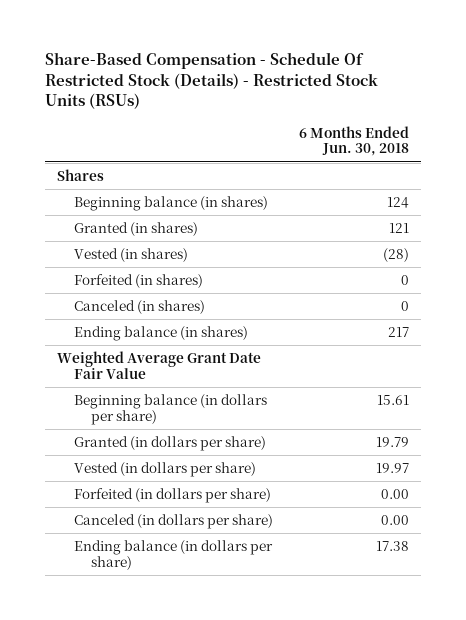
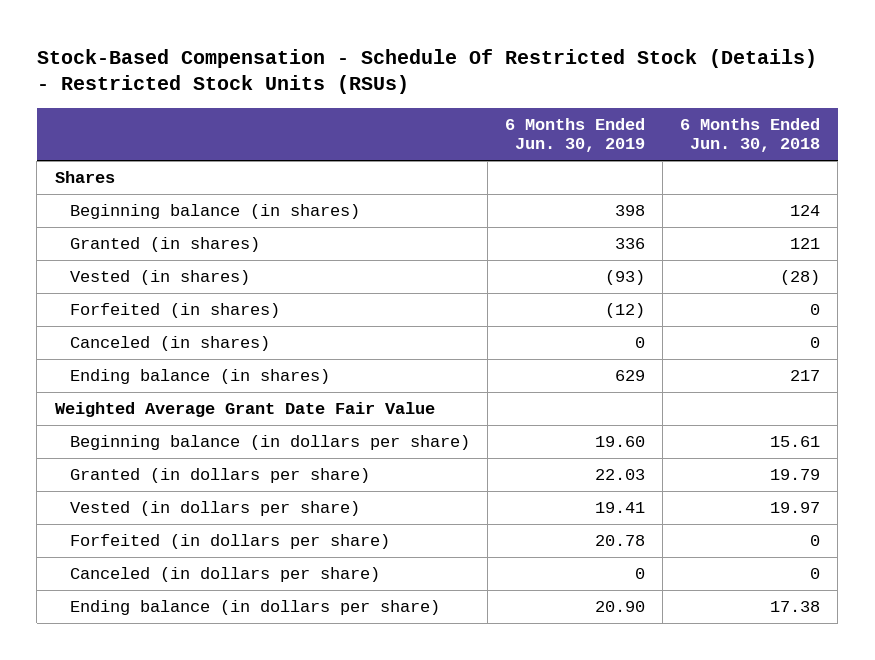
- Share-Based Compensation - Schedule Of Restricted Stock (Details) - Restricted Stock Units (RSUs)
+ Stock-Based Compensation - Schedule Of Restricted Stock (Details) - Restricted Stock Units (RSUs)
- | 6 Months Ended Jun. 30, 2018
+ | 6 Months Ended Jun. 30, 2019 | 6 Months Ended Jun. 30, 2018
- Forfeited (in dollars per share) | 0.00
- Canceled (in dollars per share) | 0.00
+ Forfeited (in dollars per share) | 20.78 | 0
+ Canceled (in dollars per share) | 0 | 0

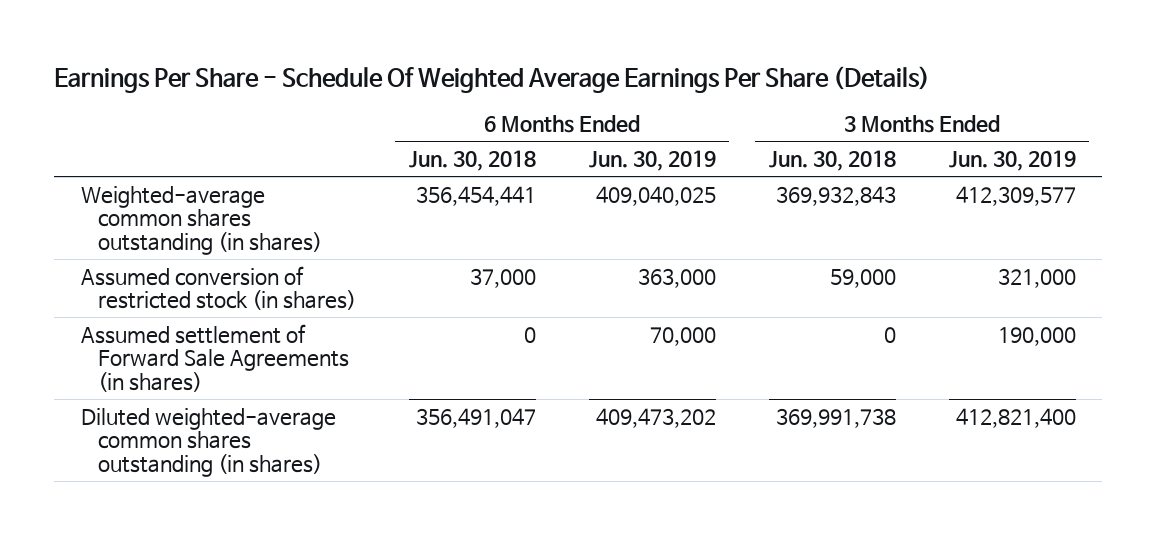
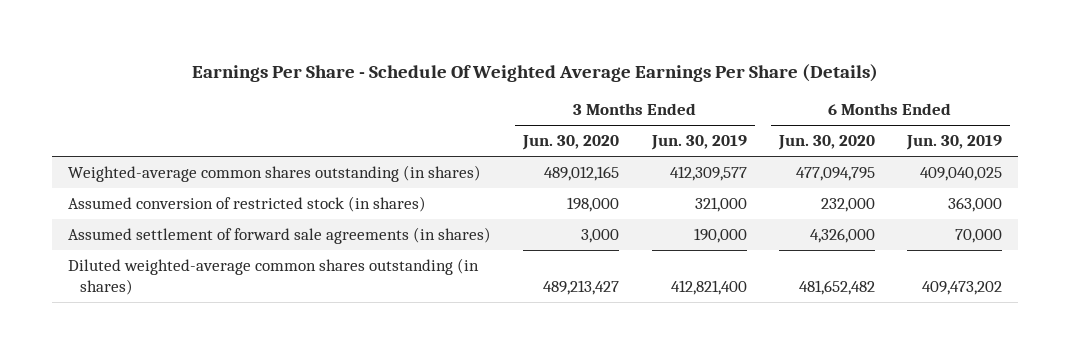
- | 6 Months Ended Jun. 30, 2018 | 6 Months Ended Jun. 30, 2019 | 3 Months Ended Jun. 30, 2018 | 3 Months Ended Jun. 30, 2019
+ | 3 Months Ended Jun. 30, 2020 | 3 Months Ended Jun. 30, 2019 | 6 Months Ended Jun. 30, 2020 | 6 Months Ended Jun. 30, 2019
- Assumed settlement of Forward Sale Agreements (in shares) | 0 | 70,000 | 0 | 190,000
+ Assumed settlement of forward sale agreements (in shares) | 3,000 | 190,000 | 4,326,000 | 70,000

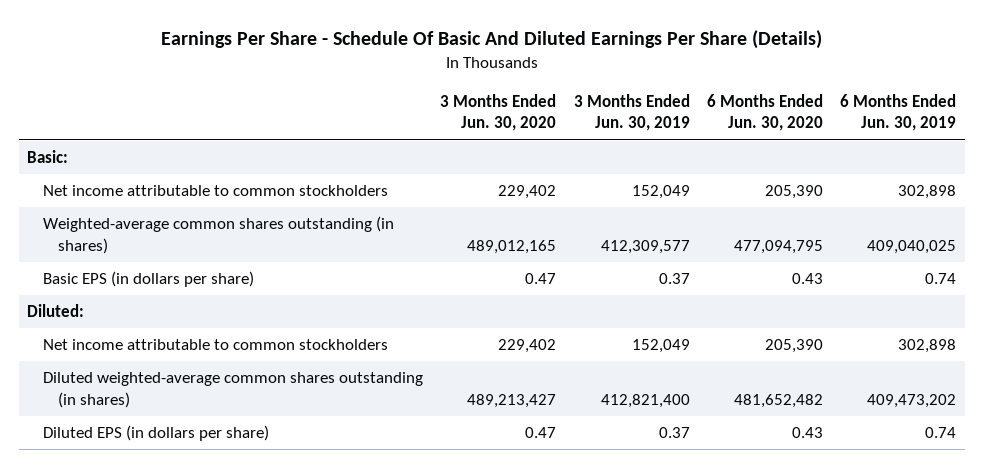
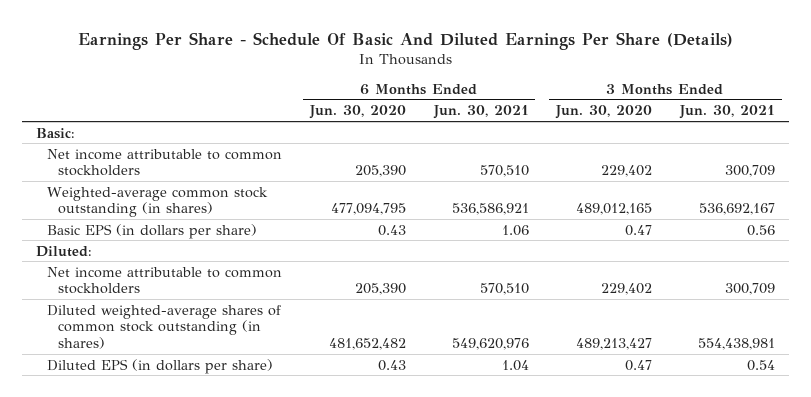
- | 3 Months Ended Jun. 30, 2020 | 3 Months Ended Jun. 30, 2019 | 6 Months Ended Jun. 30, 2020 | 6 Months Ended Jun. 30, 2019
+ | 6 Months Ended Jun. 30, 2020 | 6 Months Ended Jun. 30, 2021 | 3 Months Ended Jun. 30, 2020 | 3 Months Ended Jun. 30, 2021
- Weighted-average common shares outstanding (in shares) | 489,012,165 | 412,309,577 | 477,094,795 | 409,040,025
+ Weighted-average common stock outstanding (in shares) | 477,094,795 | 536,586,921 | 489,012,165 | 536,692,167
- Diluted weighted-average common shares outstanding (in shares) | 489,213,427 | 412,821,400 | 481,652,482 | 409,473,202
+ Diluted weighted-average shares of common stock outstanding (in shares) | 481,652,482 | 549,620,976 | 489,213,427 | 554,438,981

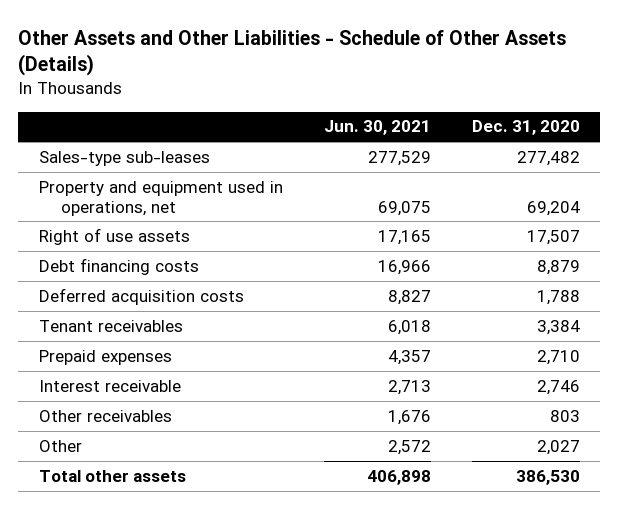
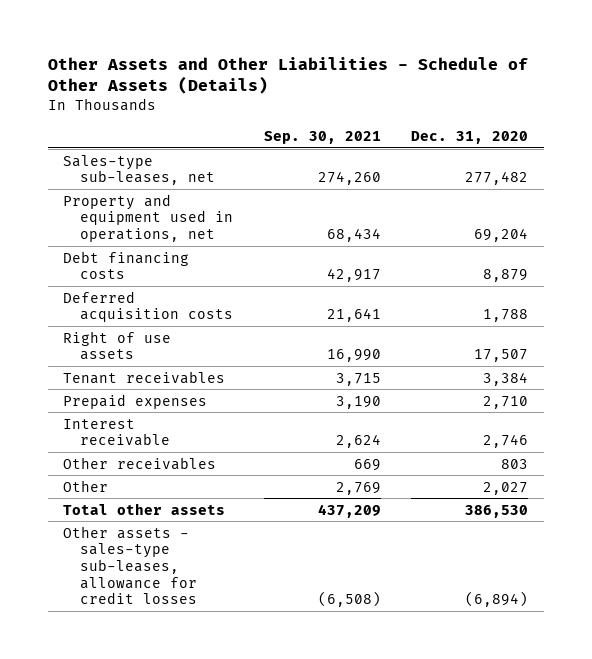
- | Jun. 30, 2021 | Dec. 31, 2020
+ | Sep. 30, 2021 | Dec. 31, 2020
- Sales-type sub-leases | 277,529 | 277,482
+ Sales-type sub-leases, net | 274,260 | 277,482
moved down: Right of use assets | 16,990 | 17,507
+ Other assets - sales-type sub-leases, allowance for credit losses | (6,508) | (6,894)

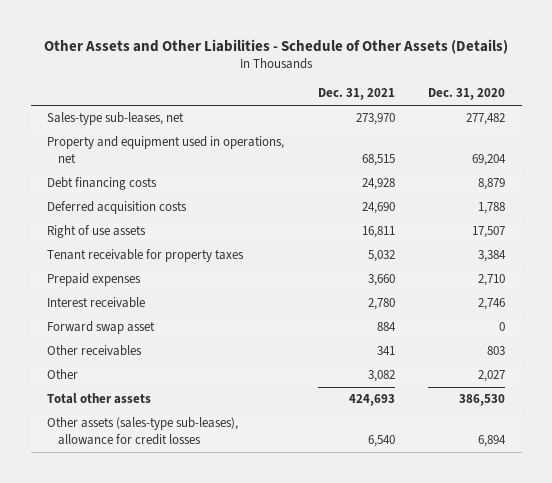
- | Sep. 30, 2021 | Dec. 31, 2020
+ | Dec. 31, 2021 | Dec. 31, 2020
- Tenant receivables | 3,715 | 3,384
+ Tenant receivable for property taxes | 5,032 | 3,384
+ Forward swap asset | 884 | 0
- Other assets - sales-type sub-leases, allowance for credit losses | (6,508) | (6,894)
+ Other assets (sales-type sub-leases), allowance for credit losses | 6,540 | 6,894

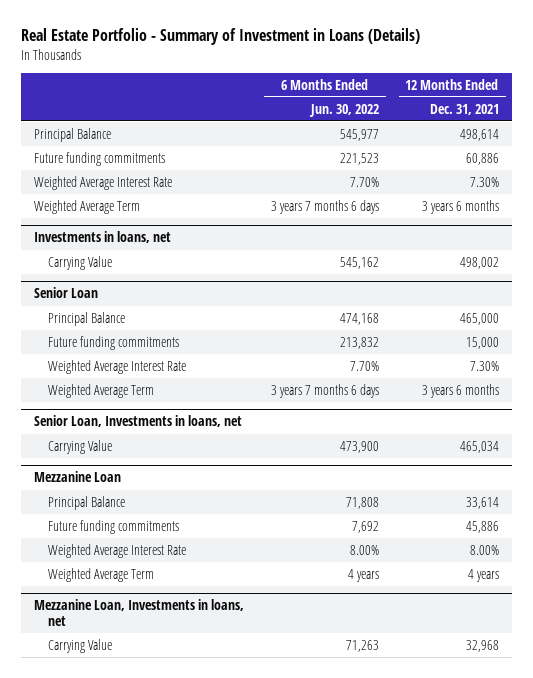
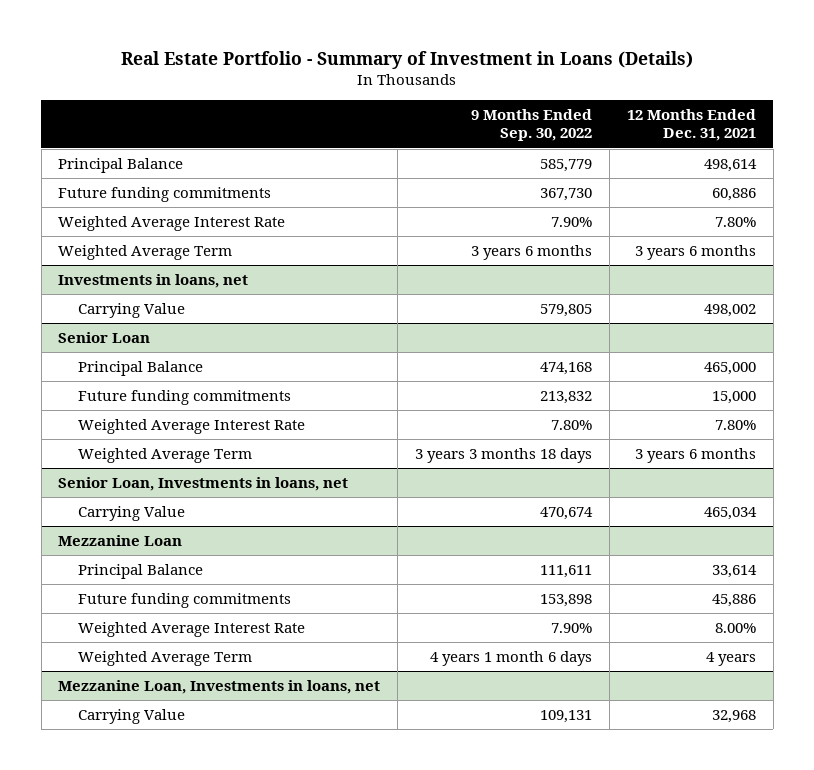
- | 6 Months Ended Jun. 30, 2022 | 12 Months Ended Dec. 31, 2021
+ | 9 Months Ended Sep. 30, 2022 | 12 Months Ended Dec. 31, 2021
- Weighted Average Interest Rate | 7.70% | 7.30%
+ Weighted Average Interest Rate | 7.90% | 7.80%
@ Senior Loan
- Weighted Average Interest Rate | 7.70% | 7.30%
+ Weighted Average Interest Rate | 7.80% | 7.80%

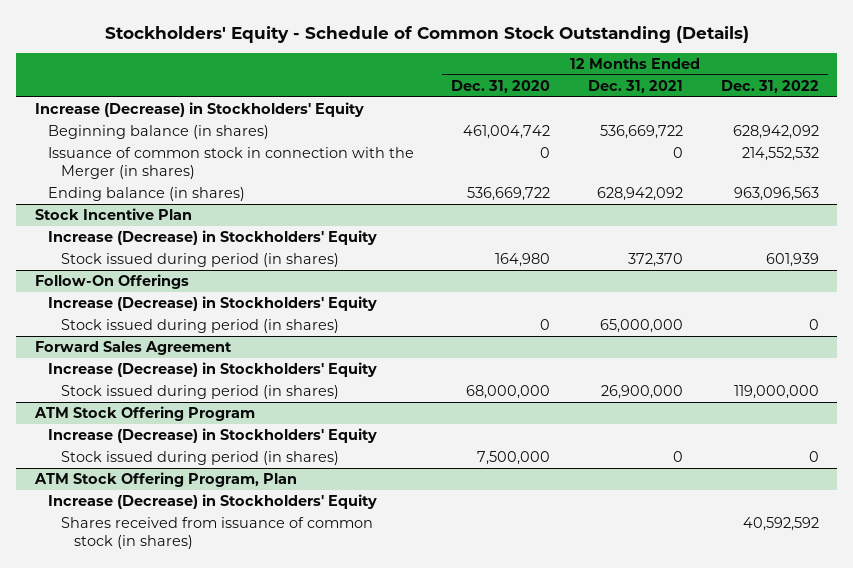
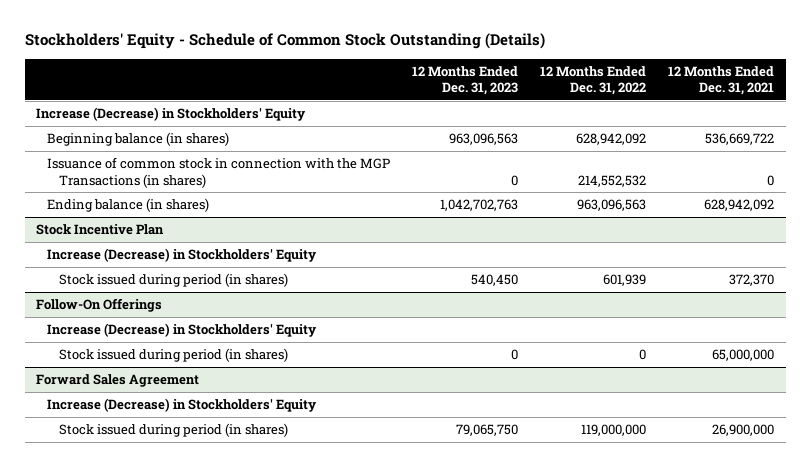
- | 12 Months Ended Dec. 31, 2020 | 12 Months Ended Dec. 31, 2021 | 12 Months Ended Dec. 31, 2022
+ | 12 Months Ended Dec. 31, 2023 | 12 Months Ended Dec. 31, 2022 | 12 Months Ended Dec. 31, 2021
- Issuance of common stock in connection with the Merger (in shares) | 0 | 0 | 214,552,532
+ Issuance of common stock in connection with the MGP Transactions (in shares) | 0 | 214,552,532 | 0
- ATM Stock Offering Program
- Increase (Decrease) in Stockholders' Equity
- Stock issued during period (in shares) | 7,500,000 | 0 | 0
- ATM Stock Offering Program, Plan
- Increase (Decrease) in Stockholders' Equity
- Shares received from issuance of common stock (in shares) | | | 40,592,592

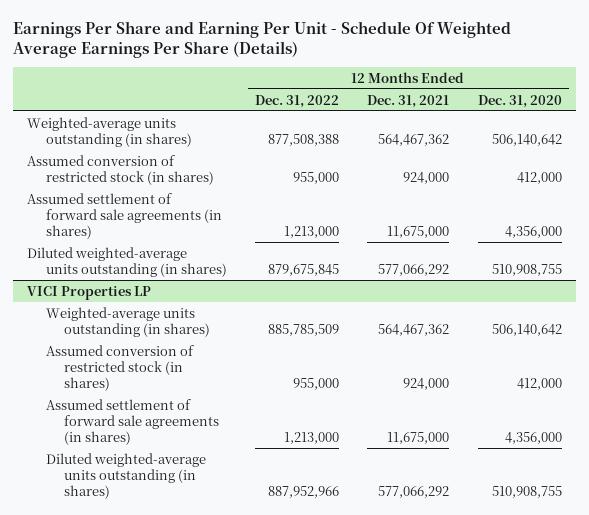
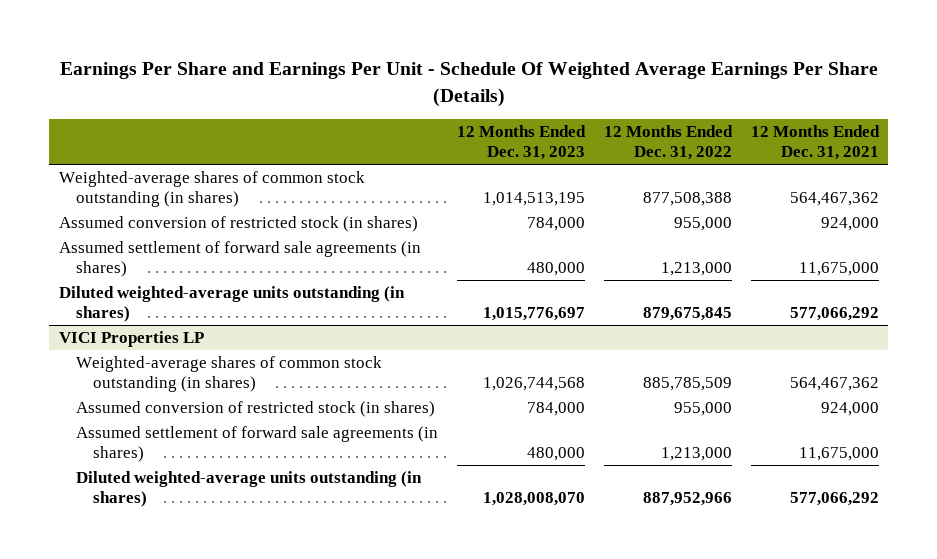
- Earnings Per Share and Earning Per Unit - Schedule Of Weighted Average Earnings Per Share (Details)
+ Earnings Per Share and Earnings Per Unit - Schedule Of Weighted Average Earnings Per Share (Details)
- | 12 Months Ended Dec. 31, 2022 | 12 Months Ended Dec. 31, 2021 | 12 Months Ended Dec. 31, 2020
+ | 12 Months Ended Dec. 31, 2023 | 12 Months Ended Dec. 31, 2022 | 12 Months Ended Dec. 31, 2021
- Weighted-average units outstanding (in shares) | 877,508,388 | 564,467,362 | 506,140,642
+ Weighted-average shares of common stock outstanding (in shares) | 1,014,513,195 | 877,508,388 | 564,467,362
@ VICI Properties LP
- Weighted-average units outstanding (in shares) | 885,785,509 | 564,467,362 | 506,140,642
+ Weighted-average shares of common stock outstanding (in shares) | 1,026,744,568 | 885,785,509 | 564,467,362

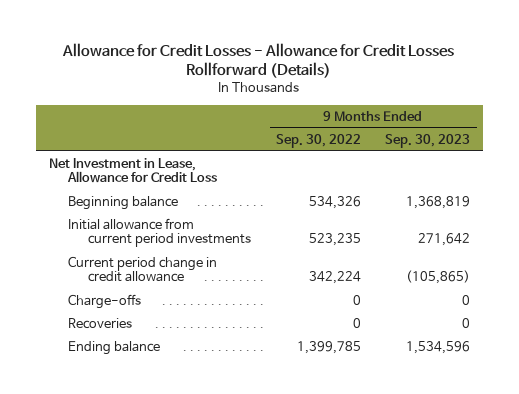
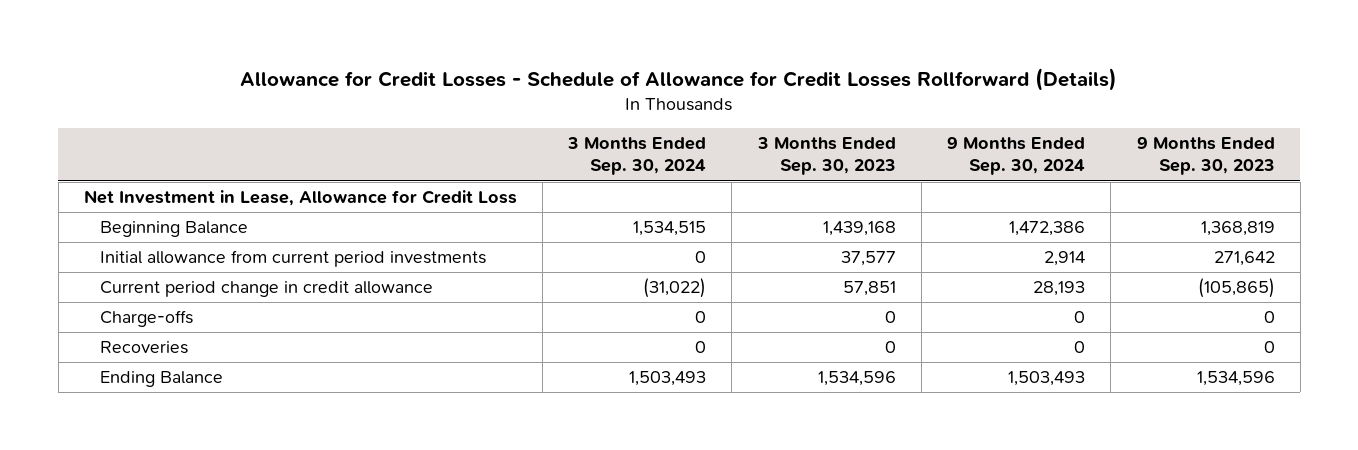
- Allowance for Credit Losses - Allowance for Credit Losses Rollforward (Details)
+ Allowance for Credit Losses - Schedule of Allowance for Credit Losses Rollforward (Details)
- | 9 Months Ended Sep. 30, 2022 | 9 Months Ended Sep. 30, 2023
+ | 3 Months Ended Sep. 30, 2024 | 3 Months Ended Sep. 30, 2023 | 9 Months Ended Sep. 30, 2024 | 9 Months Ended Sep. 30, 2023
- Beginning balance | 534,326 | 1,368,819
+ Beginning Balance | 1,534,515 | 1,439,168 | 1,472,386 | 1,368,819
- Ending balance | 1,399,785 | 1,534,596
+ Ending Balance | 1,503,493 | 1,534,596 | 1,503,493 | 1,534,596

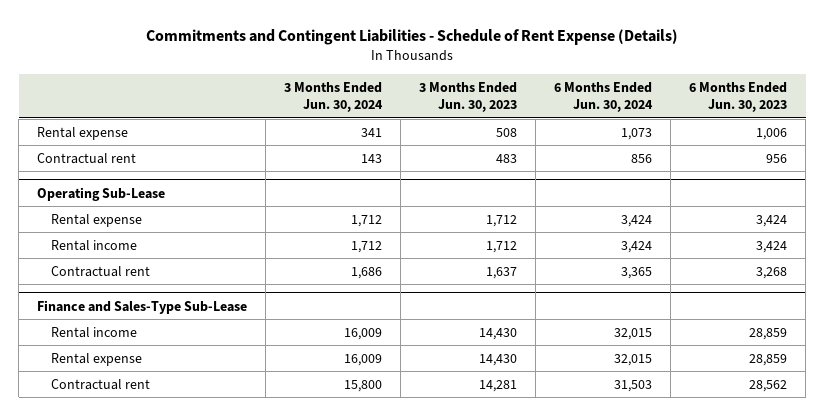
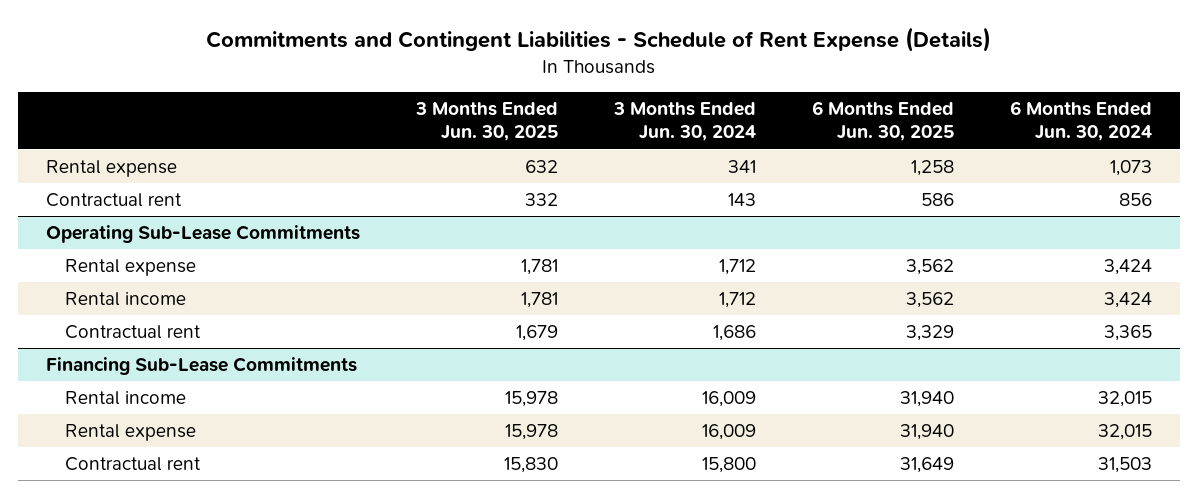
- | 3 Months Ended Jun. 30, 2024 | 3 Months Ended Jun. 30, 2023 | 6 Months Ended Jun. 30, 2024 | 6 Months Ended Jun. 30, 2023
+ | 3 Months Ended Jun. 30, 2025 | 3 Months Ended Jun. 30, 2024 | 6 Months Ended Jun. 30, 2025 | 6 Months Ended Jun. 30, 2024
- Operating Sub-Lease
+ Operating Sub-Lease Commitments
- Finance and Sales-Type Sub-Lease
+ Financing Sub-Lease Commitments

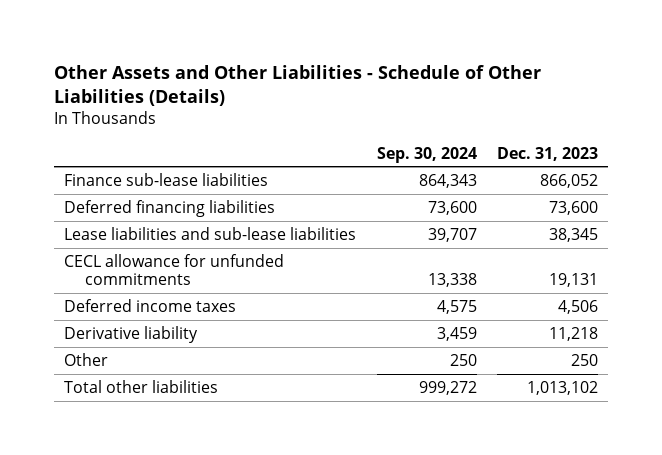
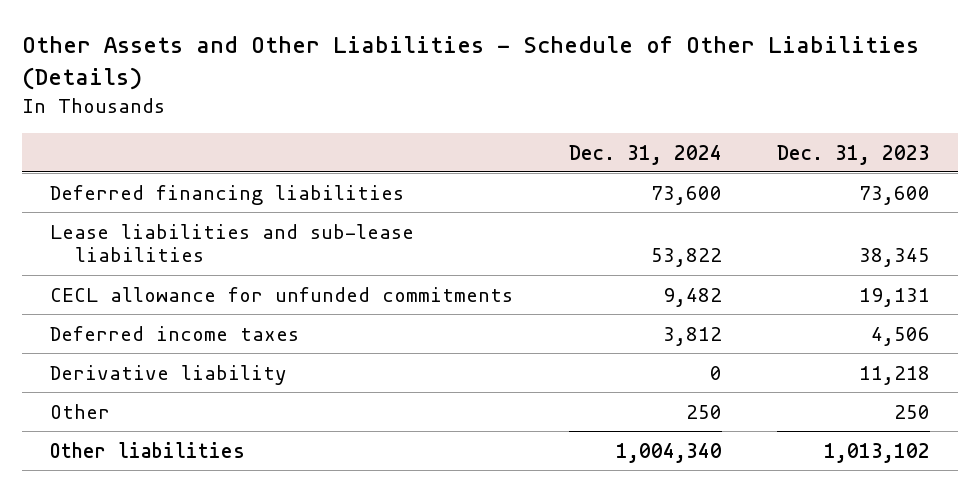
- | Sep. 30, 2024 | Dec. 31, 2023
+ | Dec. 31, 2024 | Dec. 31, 2023
- Finance sub-lease liabilities | 864,343 | 866,052
- Total other liabilities | 999,272 | 1,013,102
+ Other liabilities | 1,004,340 | 1,013,102

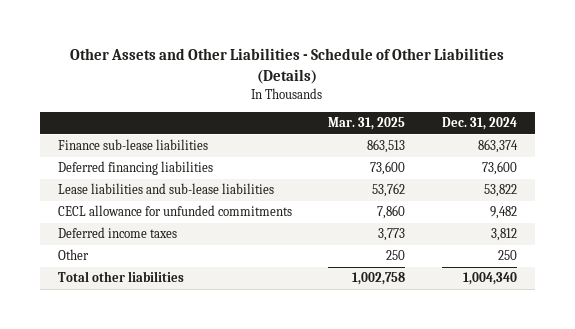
- | Dec. 31, 2024 | Dec. 31, 2023
+ | Mar. 31, 2025 | Dec. 31, 2024
+ Finance sub-lease liabilities | 863,513 | 863,374
- Derivative liability | 0 | 11,218
- Other liabilities | 1,004,340 | 1,013,102
+ Total other liabilities | 1,002,758 | 1,004,340

